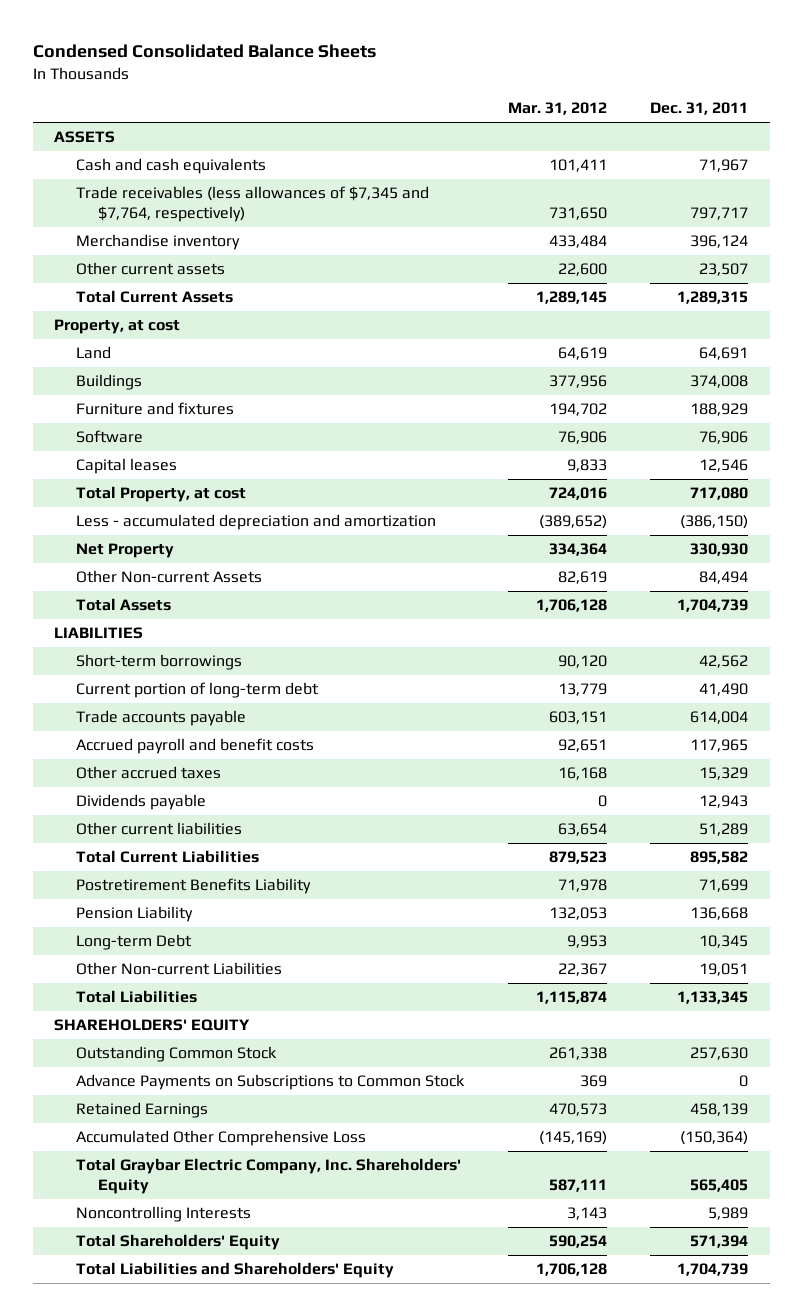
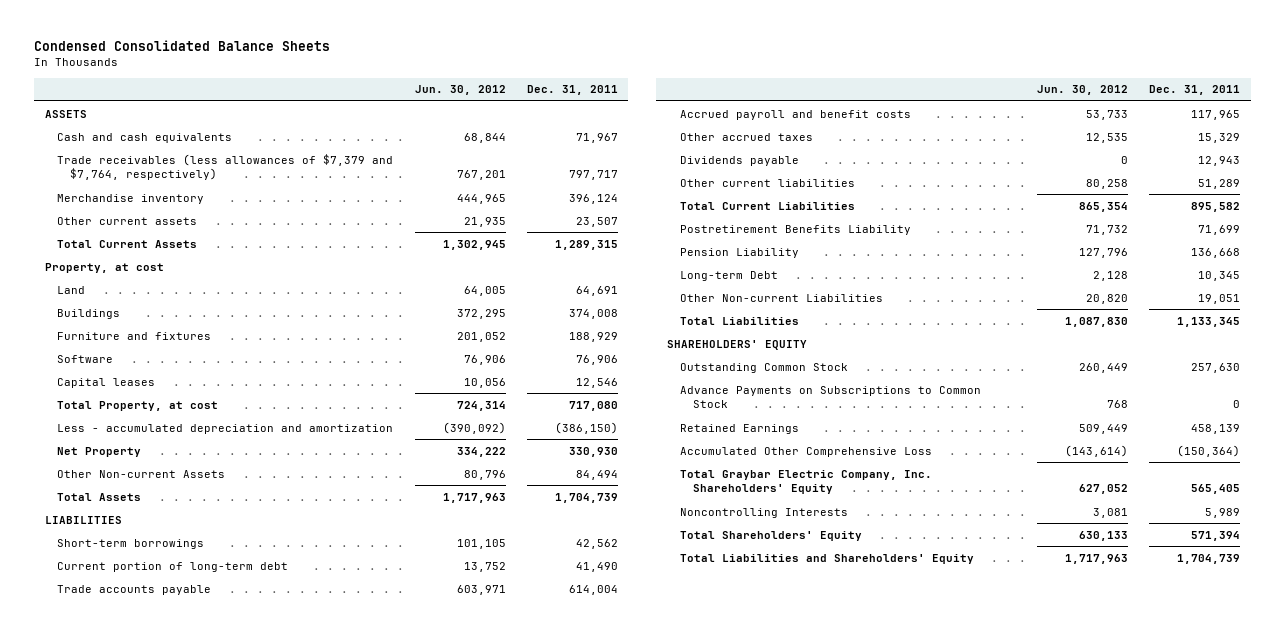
- | Mar. 31, 2012 | Dec. 31, 2011
+ | Jun. 30, 2012 | Dec. 31, 2011
- Trade receivables (less allowances of $7,345 and $7,764, respectively) | 731,650 | 797,717
+ Trade receivables (less allowances of $7,379 and $7,764, respectively) | 767,201 | 797,717

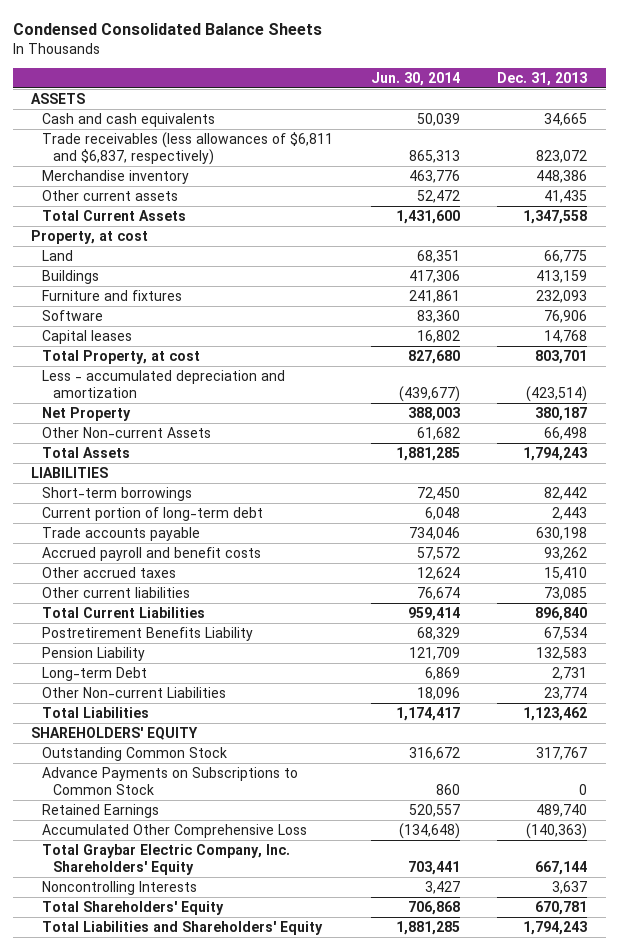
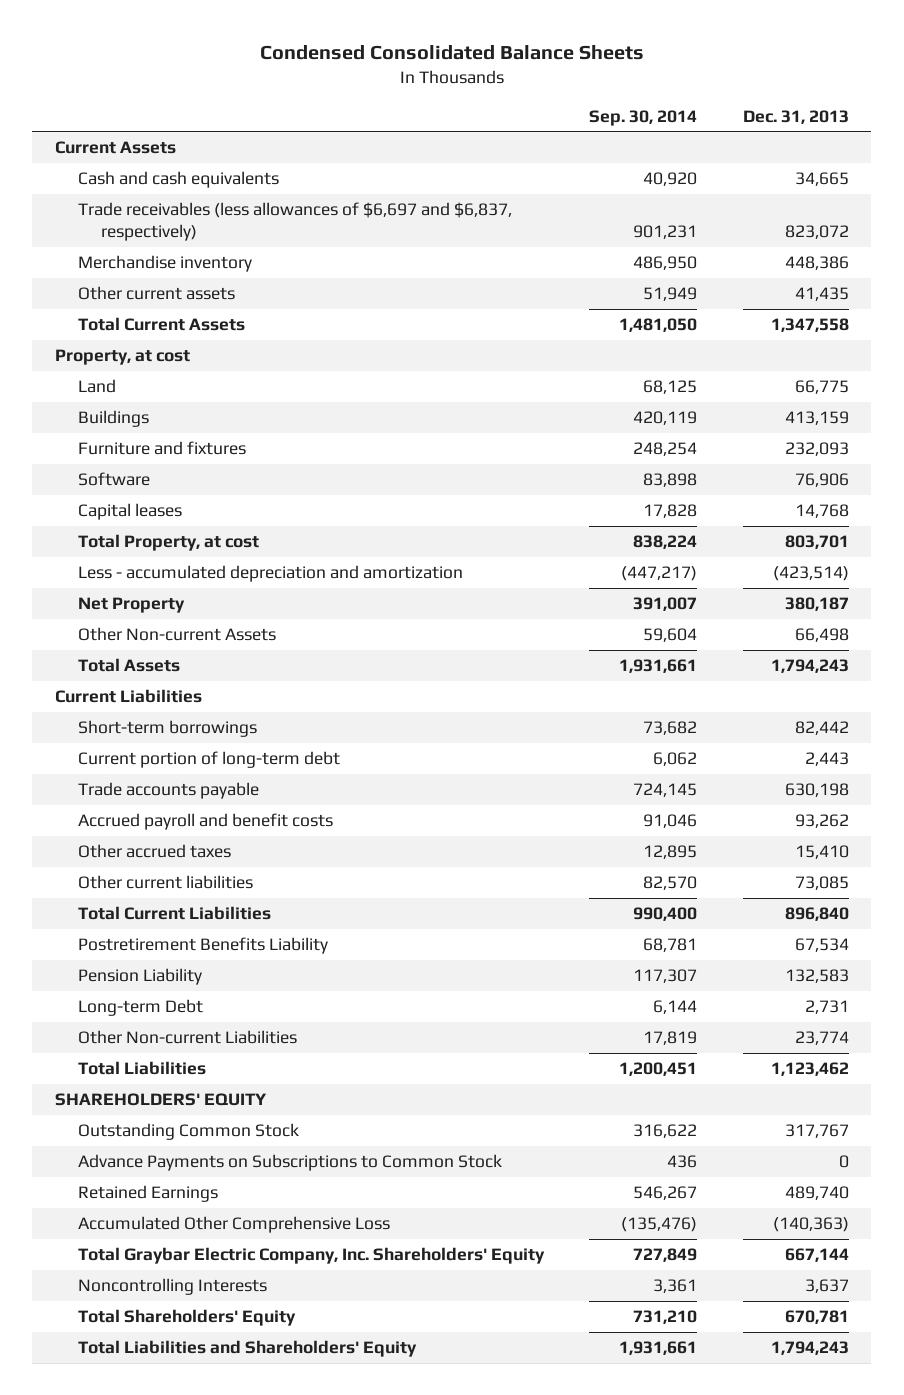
- | Jun. 30, 2014 | Dec. 31, 2013
+ | Sep. 30, 2014 | Dec. 31, 2013
- ASSETS
+ Current Assets
- Trade receivables (less allowances of $6,811 and $6,837, respectively) | 865,313 | 823,072
+ Trade receivables (less allowances of $6,697 and $6,837, respectively) | 901,231 | 823,072
- LIABILITIES
+ Current Liabilities

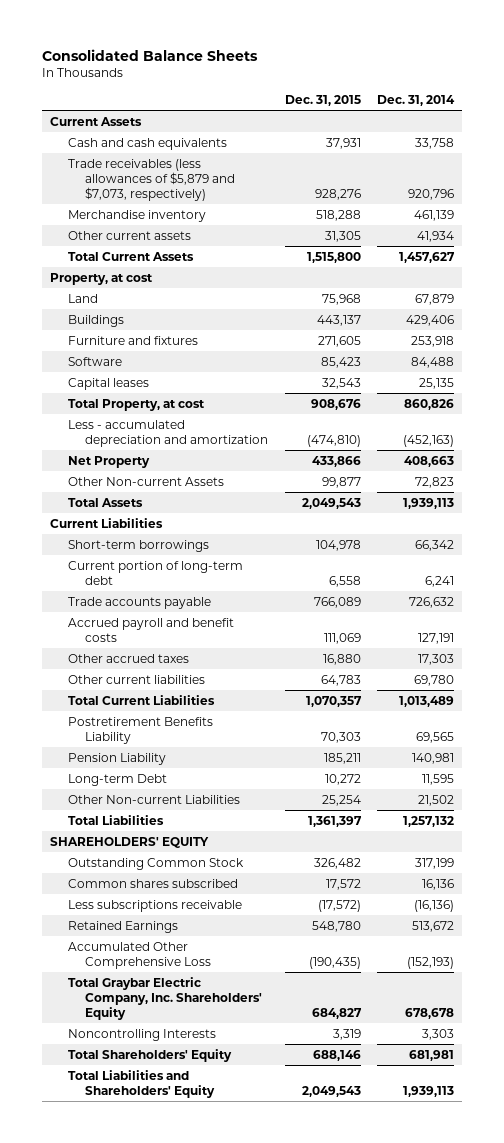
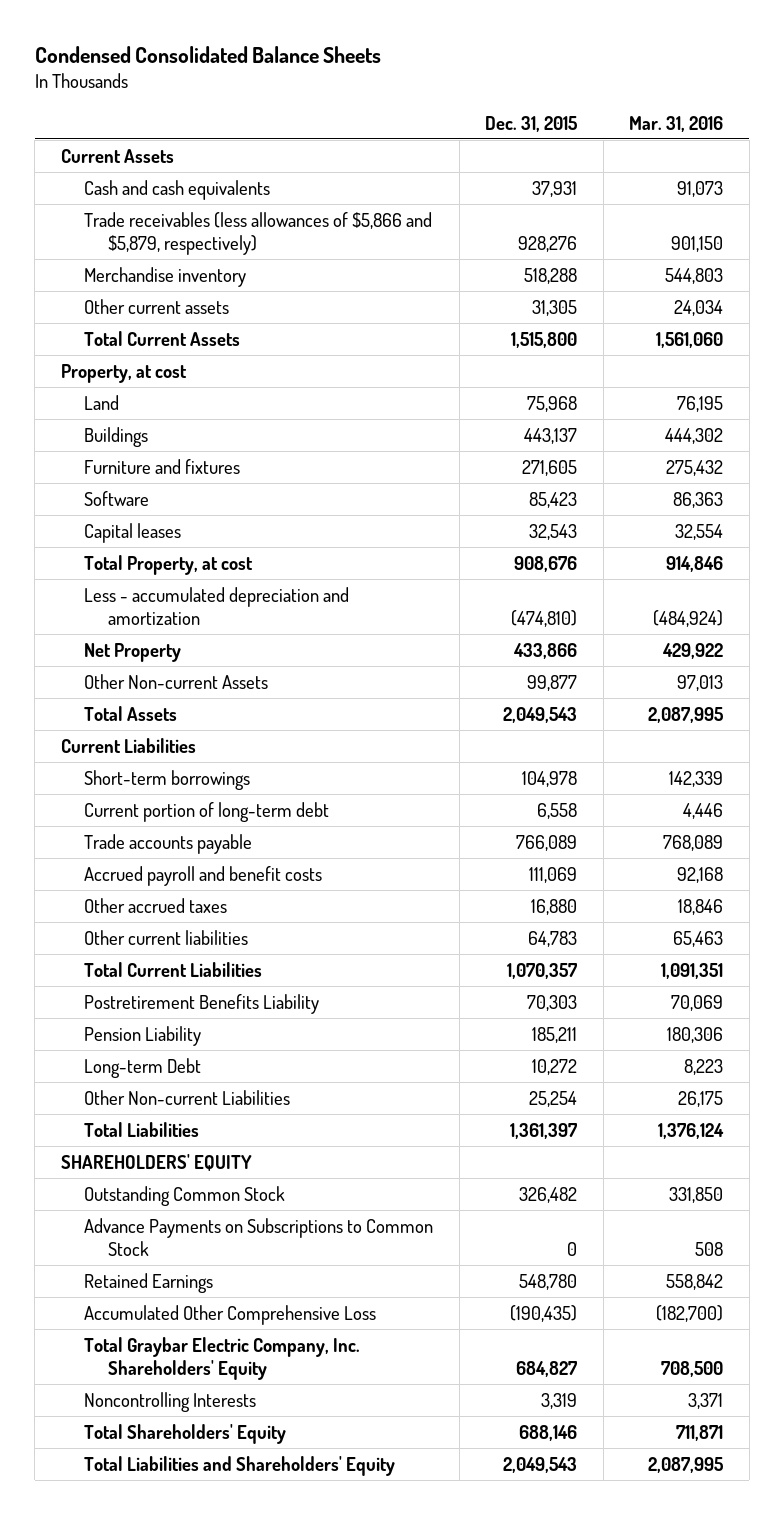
- Consolidated Balance Sheets
+ Condensed Consolidated Balance Sheets
- | Dec. 31, 2015 | Dec. 31, 2014
+ | Dec. 31, 2015 | Mar. 31, 2016
- Trade receivables (less allowances of $5,879 and $7,073, respectively) | 928,276 | 920,796
+ Trade receivables (less allowances of $5,866 and $5,879, respectively) | 928,276 | 901,150
- Common shares subscribed | 17,572 | 16,136
- Less subscriptions receivable | (17,572) | (16,136)
+ Advance Payments on Subscriptions to Common Stock | 0 | 508

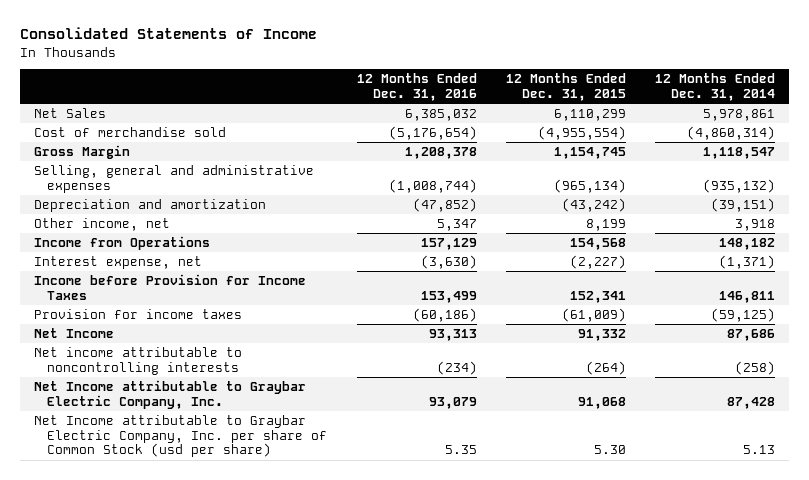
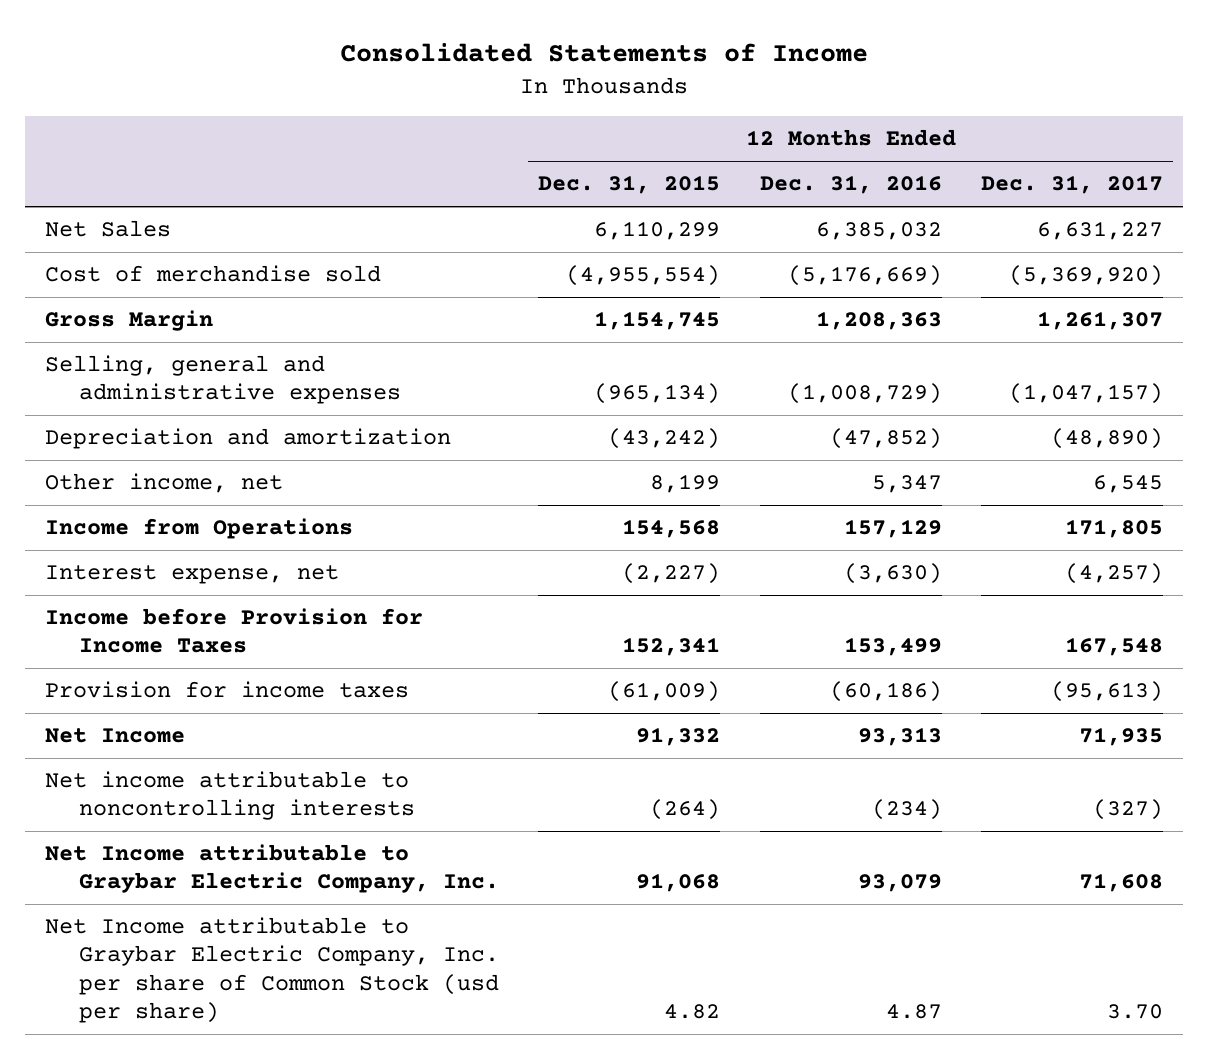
- | 12 Months Ended Dec. 31, 2016 | 12 Months Ended Dec. 31, 2015 | 12 Months Ended Dec. 31, 2014
+ | 12 Months Ended Dec. 31, 2015 | 12 Months Ended Dec. 31, 2016 | 12 Months Ended Dec. 31, 2017
- Cost of merchandise sold | (5,176,654) | (4,955,554) | (4,860,314)
- Gross Margin | 1,208,378 | 1,154,745 | 1,118,547
- Selling, general and administrative expenses | (1,008,744) | (965,134) | (935,132)
+ Cost of merchandise sold | (4,955,554) | (5,176,669) | (5,369,920)
+ Gross Margin | 1,154,745 | 1,208,363 | 1,261,307
+ Selling, general and administrative expenses | (965,134) | (1,008,729) | (1,047,157)
- Net Income attributable to Graybar Electric Company, Inc. per share of Common Stock (usd per share) | 5.35 | 5.30 | 5.13
+ Net Income attributable to Graybar Electric Company, Inc. per share of Common Stock (usd per share) | 4.82 | 4.87 | 3.70

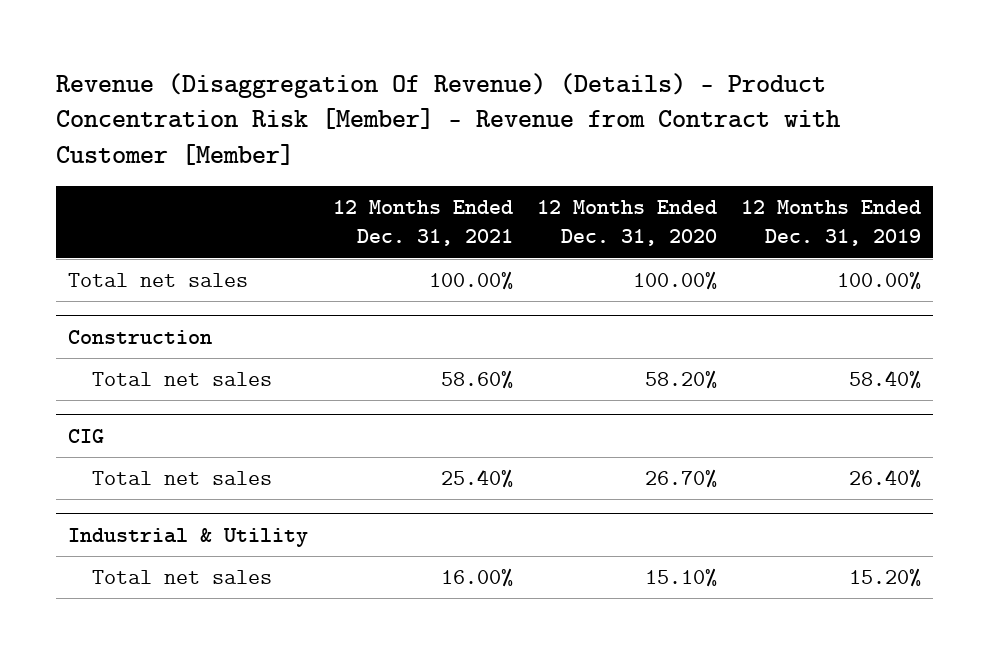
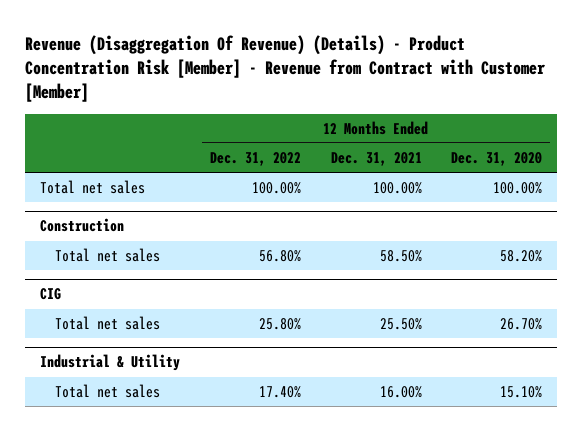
- | 12 Months Ended Dec. 31, 2021 | 12 Months Ended Dec. 31, 2020 | 12 Months Ended Dec. 31, 2019
+ | 12 Months Ended Dec. 31, 2022 | 12 Months Ended Dec. 31, 2021 | 12 Months Ended Dec. 31, 2020
@ Construction
- Total net sales | 58.60% | 58.20% | 58.40%
+ Total net sales | 56.80% | 58.50% | 58.20%
@ CIG
- Total net sales | 25.40% | 26.70% | 26.40%
+ Total net sales | 25.80% | 25.50% | 26.70%

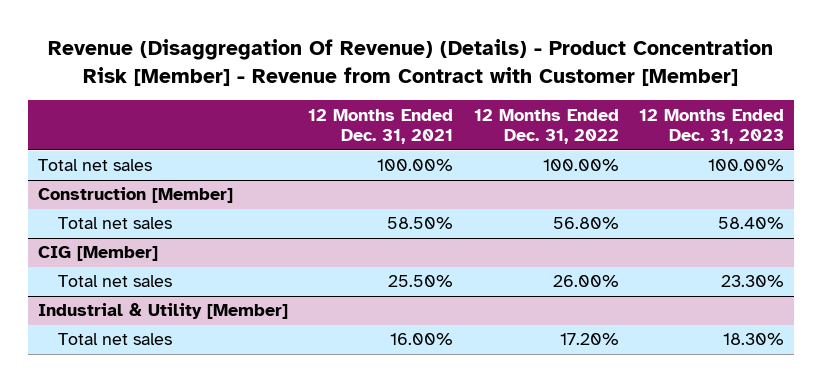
- | 12 Months Ended Dec. 31, 2022 | 12 Months Ended Dec. 31, 2021 | 12 Months Ended Dec. 31, 2020
+ | 12 Months Ended Dec. 31, 2021 | 12 Months Ended Dec. 31, 2022 | 12 Months Ended Dec. 31, 2023
- Construction
+ Construction [Member]
- CIG
- Total net sales | 25.80% | 25.50% | 26.70%
- Industrial & Utility
- Total net sales | 17.40% | 16.00% | 15.10%
+ CIG [Member]
+ Total net sales | 25.50% | 26.00% | 23.30%
+ Industrial & Utility [Member]
+ Total net sales | 16.00% | 17.20% | 18.30%

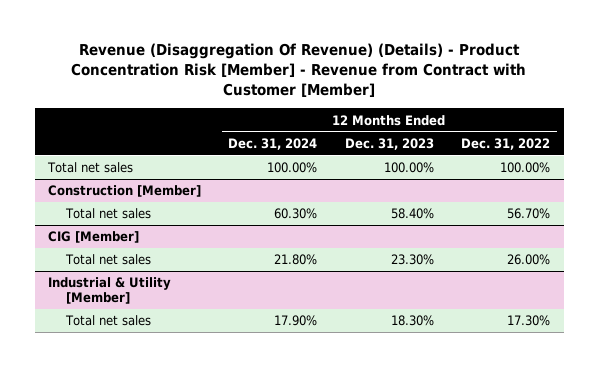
- | 12 Months Ended Dec. 31, 2021 | 12 Months Ended Dec. 31, 2022 | 12 Months Ended Dec. 31, 2023
+ | 12 Months Ended Dec. 31, 2024 | 12 Months Ended Dec. 31, 2023 | 12 Months Ended Dec. 31, 2022
@ Construction [Member]
- Total net sales | 58.50% | 56.80% | 58.40%
+ Total net sales | 60.30% | 58.40% | 56.70%
@ Industrial & Utility [Member]
- Total net sales | 16.00% | 17.20% | 18.30%
+ Total net sales | 17.90% | 18.30% | 17.30%

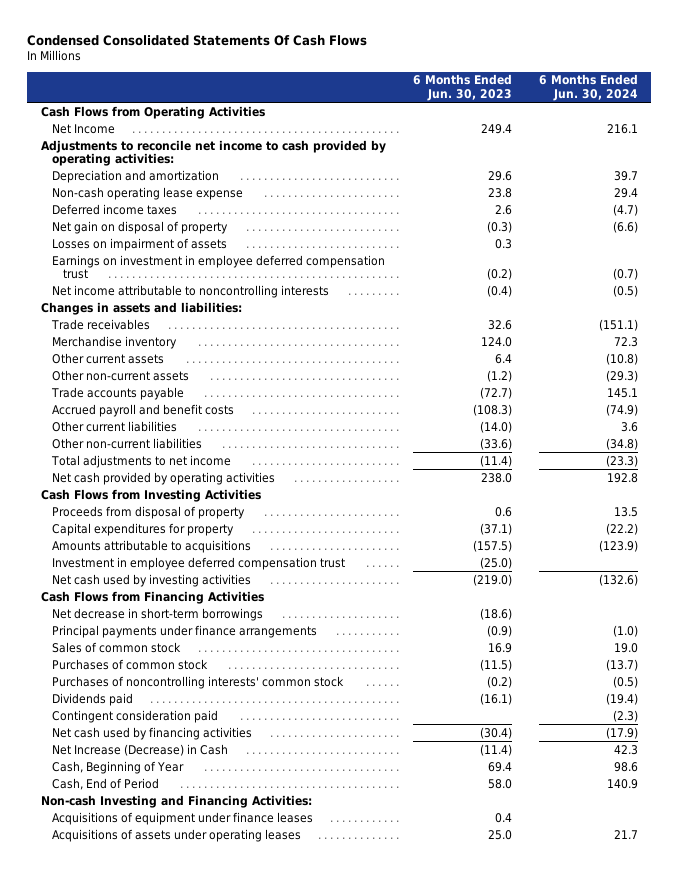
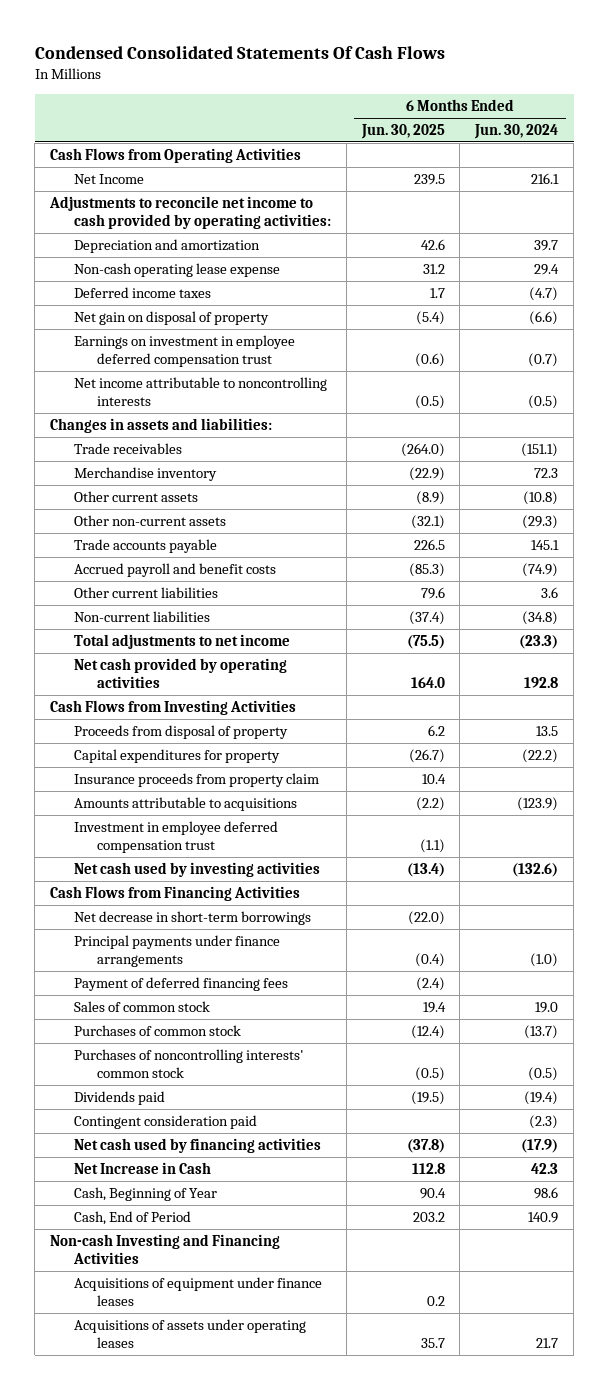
- | 6 Months Ended Jun. 30, 2023 | 6 Months Ended Jun. 30, 2024
+ | 6 Months Ended Jun. 30, 2025 | 6 Months Ended Jun. 30, 2024
- Losses on impairment of assets | 0.3 |
- Other non-current liabilities | (33.6) | (34.8)
+ Non-current liabilities | (37.4) | (34.8)
+ Insurance proceeds from property claim | 10.4 |
+ Payment of deferred financing fees | (2.4) |
- Net Increase (Decrease) in Cash | (11.4) | 42.3
+ Net Increase in Cash | 112.8 | 42.3
- Non-cash Investing and Financing Activities:
+ Non-cash Investing and Financing Activities

